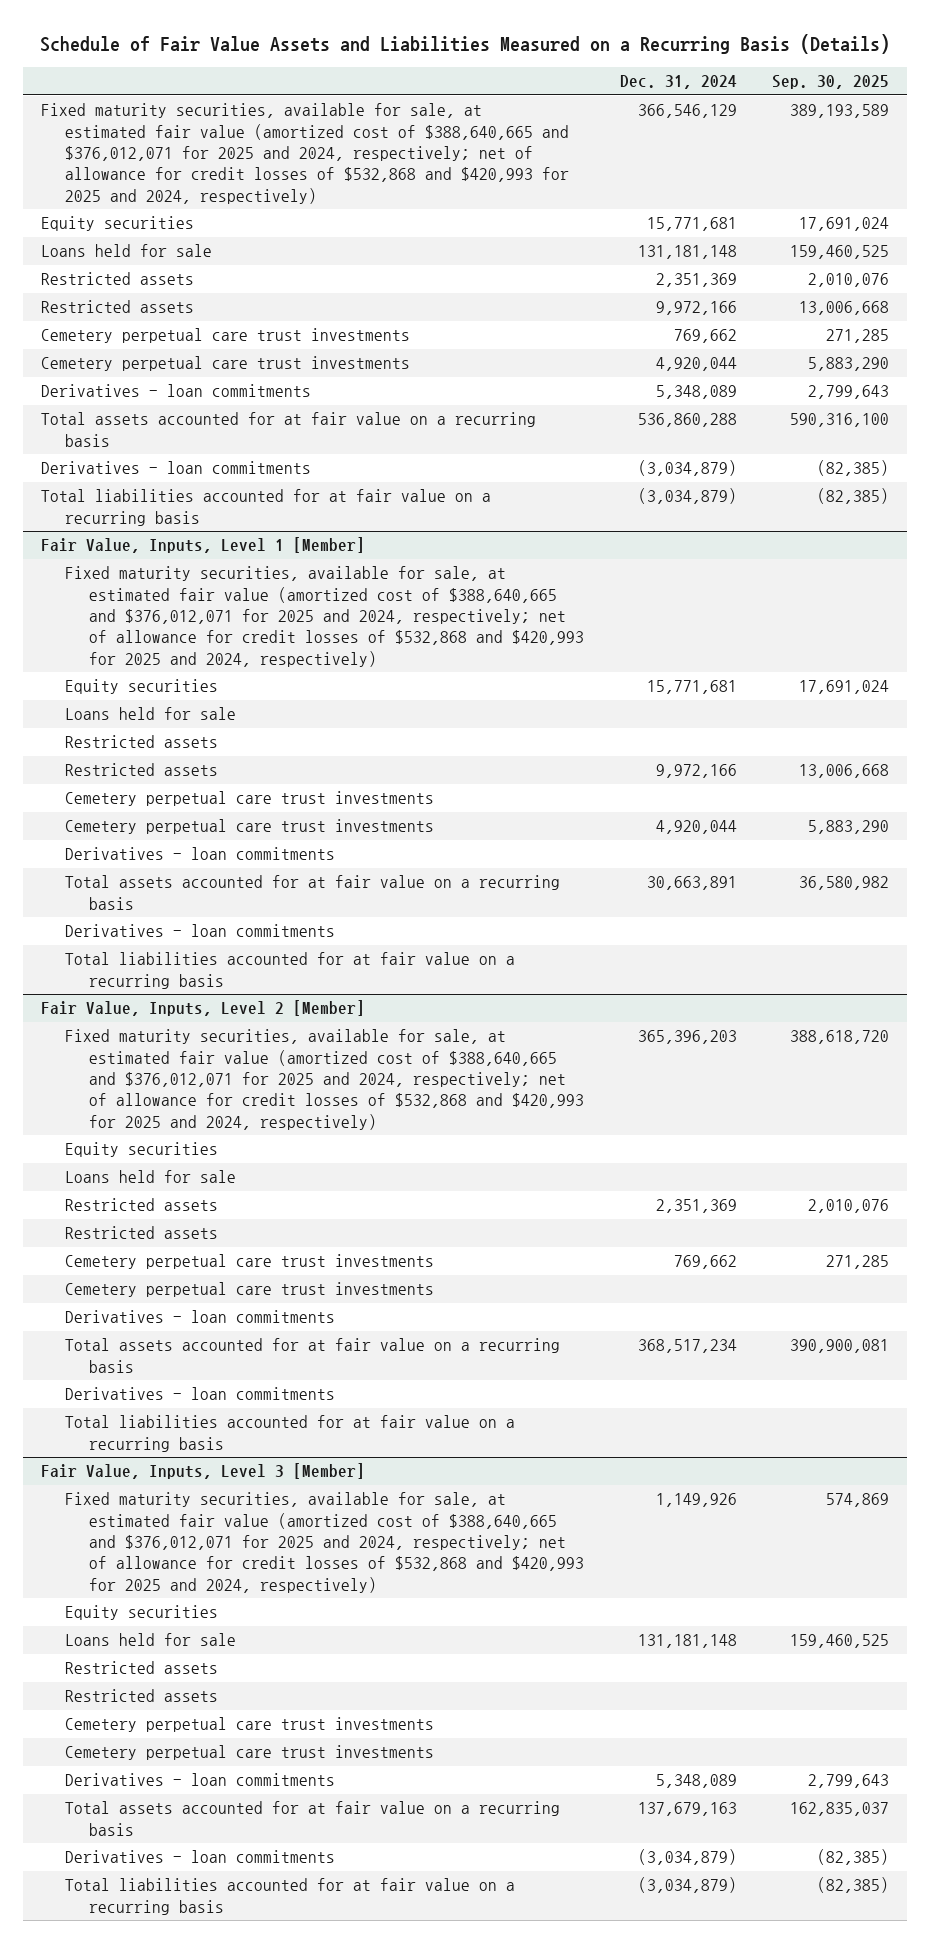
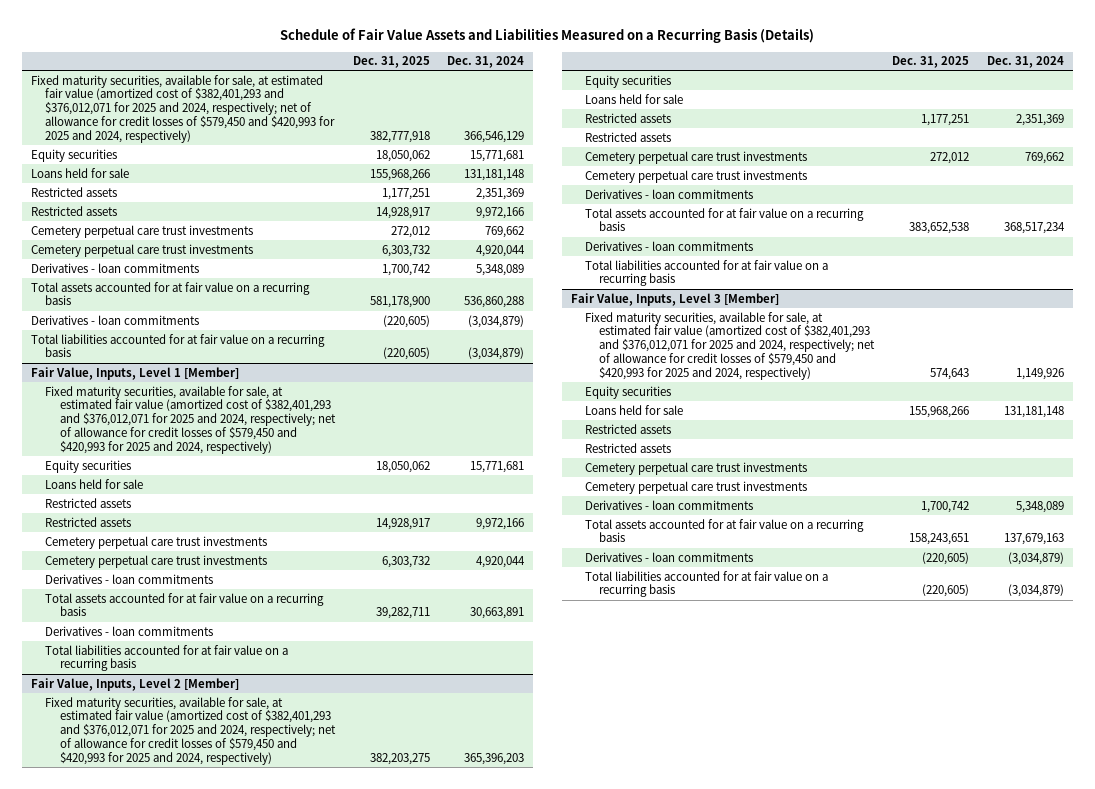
- | Dec. 31, 2024 | Sep. 30, 2025
+ | Dec. 31, 2025 | Dec. 31, 2024
- Fixed maturity securities, available for sale, at estimated fair value (amortized cost of $388,640,665 and $376,012,071 for 2025 and 2024, respectively; net of allowance for credit losses of $532,868 and $420,993 for 2025 and 2024, respectively) | 366,546,129 | 389,193,589
+ Fixed maturity securities, available for sale, at estimated fair value (amortized cost of $382,401,293 and $376,012,071 for 2025 and 2024, respectively; net of allowance for credit losses of $579,450 and $420,993 for 2025 and 2024, respectively) | 382,777,918 | 366,546,129
@ Fair Value, Inputs, Level 1 [Member]
- Fixed maturity securities, available for sale, at estimated fair value (amortized cost of $388,640,665 and $376,012,071 for 2025 and 2024, respectively; net of allowance for credit losses of $532,868 and $420,993 for 2025 and 2024, respectively)
+ Fixed maturity securities, available for sale, at estimated fair value (amortized cost of $382,401,293 and $376,012,071 for 2025 and 2024, respectively; net of allowance for credit losses of $579,450 and $420,993 for 2025 and 2024, respectively)
@ Fair Value, Inputs, Level 2 [Member]
- Fixed maturity securities, available for sale, at estimated fair value (amortized cost of $388,640,665 and $376,012,071 for 2025 and 2024, respectively; net of allowance for credit losses of $532,868 and $420,993 for 2025 and 2024, respectively) | 365,396,203 | 388,618,720
+ Fixed maturity securities, available for sale, at estimated fair value (amortized cost of $382,401,293 and $376,012,071 for 2025 and 2024, respectively; net of allowance for credit losses of $579,450 and $420,993 for 2025 and 2024, respectively) | 382,203,275 | 365,396,203
@ Fair Value, Inputs, Level 3 [Member]
- Fixed maturity securities, available for sale, at estimated fair value (amortized cost of $388,640,665 and $376,012,071 for 2025 and 2024, respectively; net of allowance for credit losses of $532,868 and $420,993 for 2025 and 2024, respectively) | 1,149,926 | 574,869
+ Fixed maturity securities, available for sale, at estimated fair value (amortized cost of $382,401,293 and $376,012,071 for 2025 and 2024, respectively; net of allowance for credit losses of $579,450 and $420,993 for 2025 and 2024, respectively) | 574,643 | 1,149,926

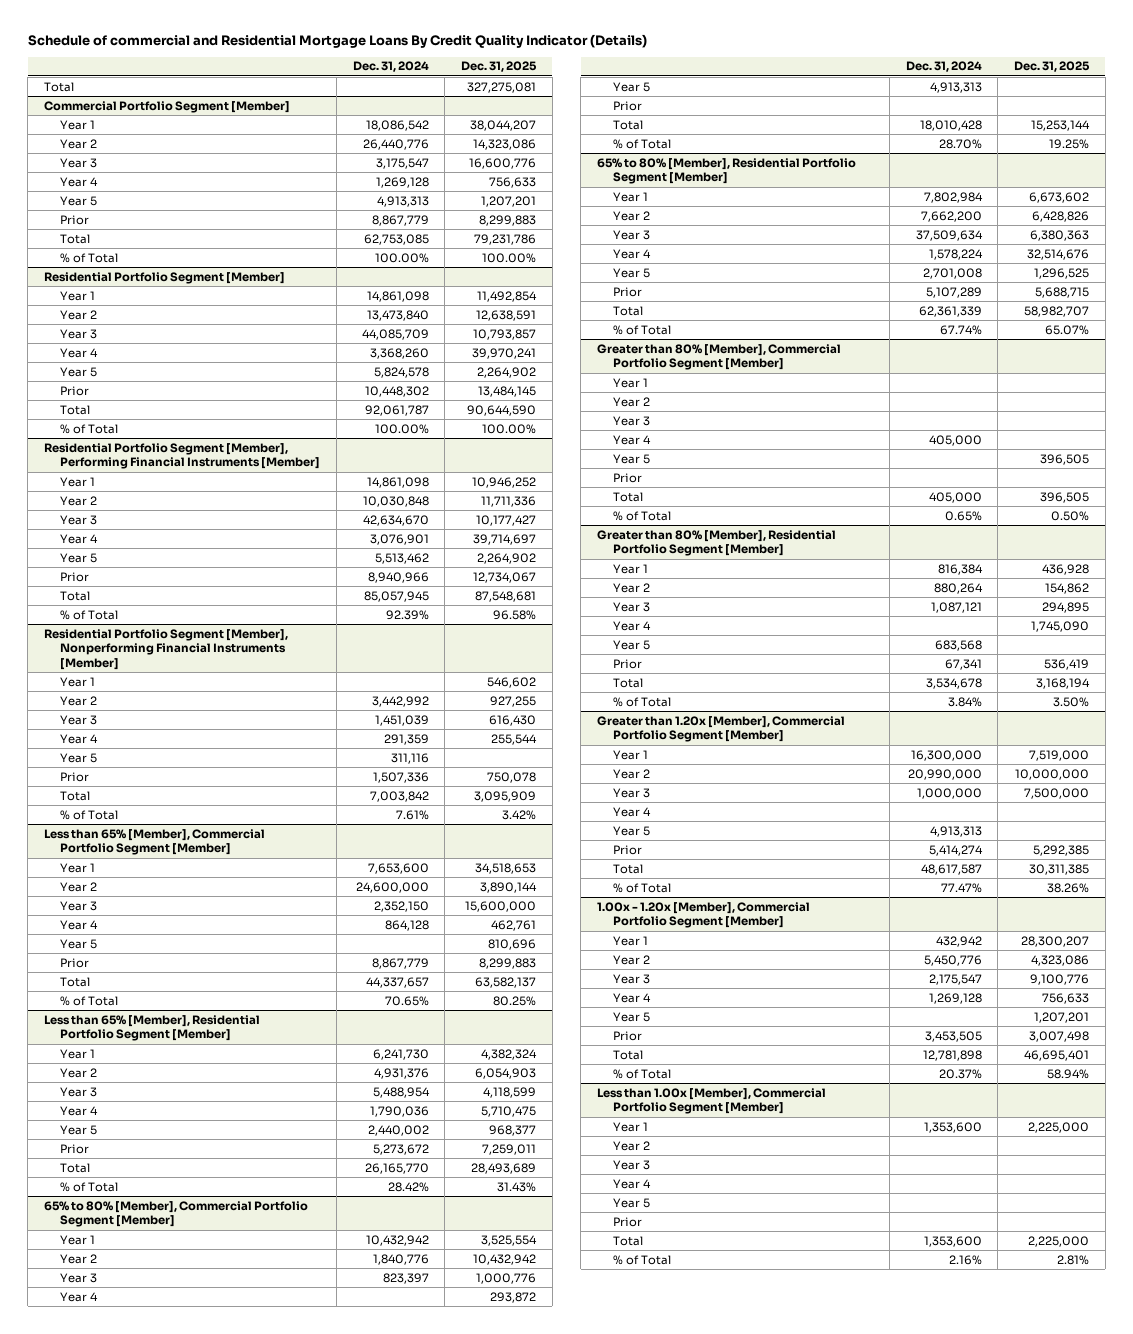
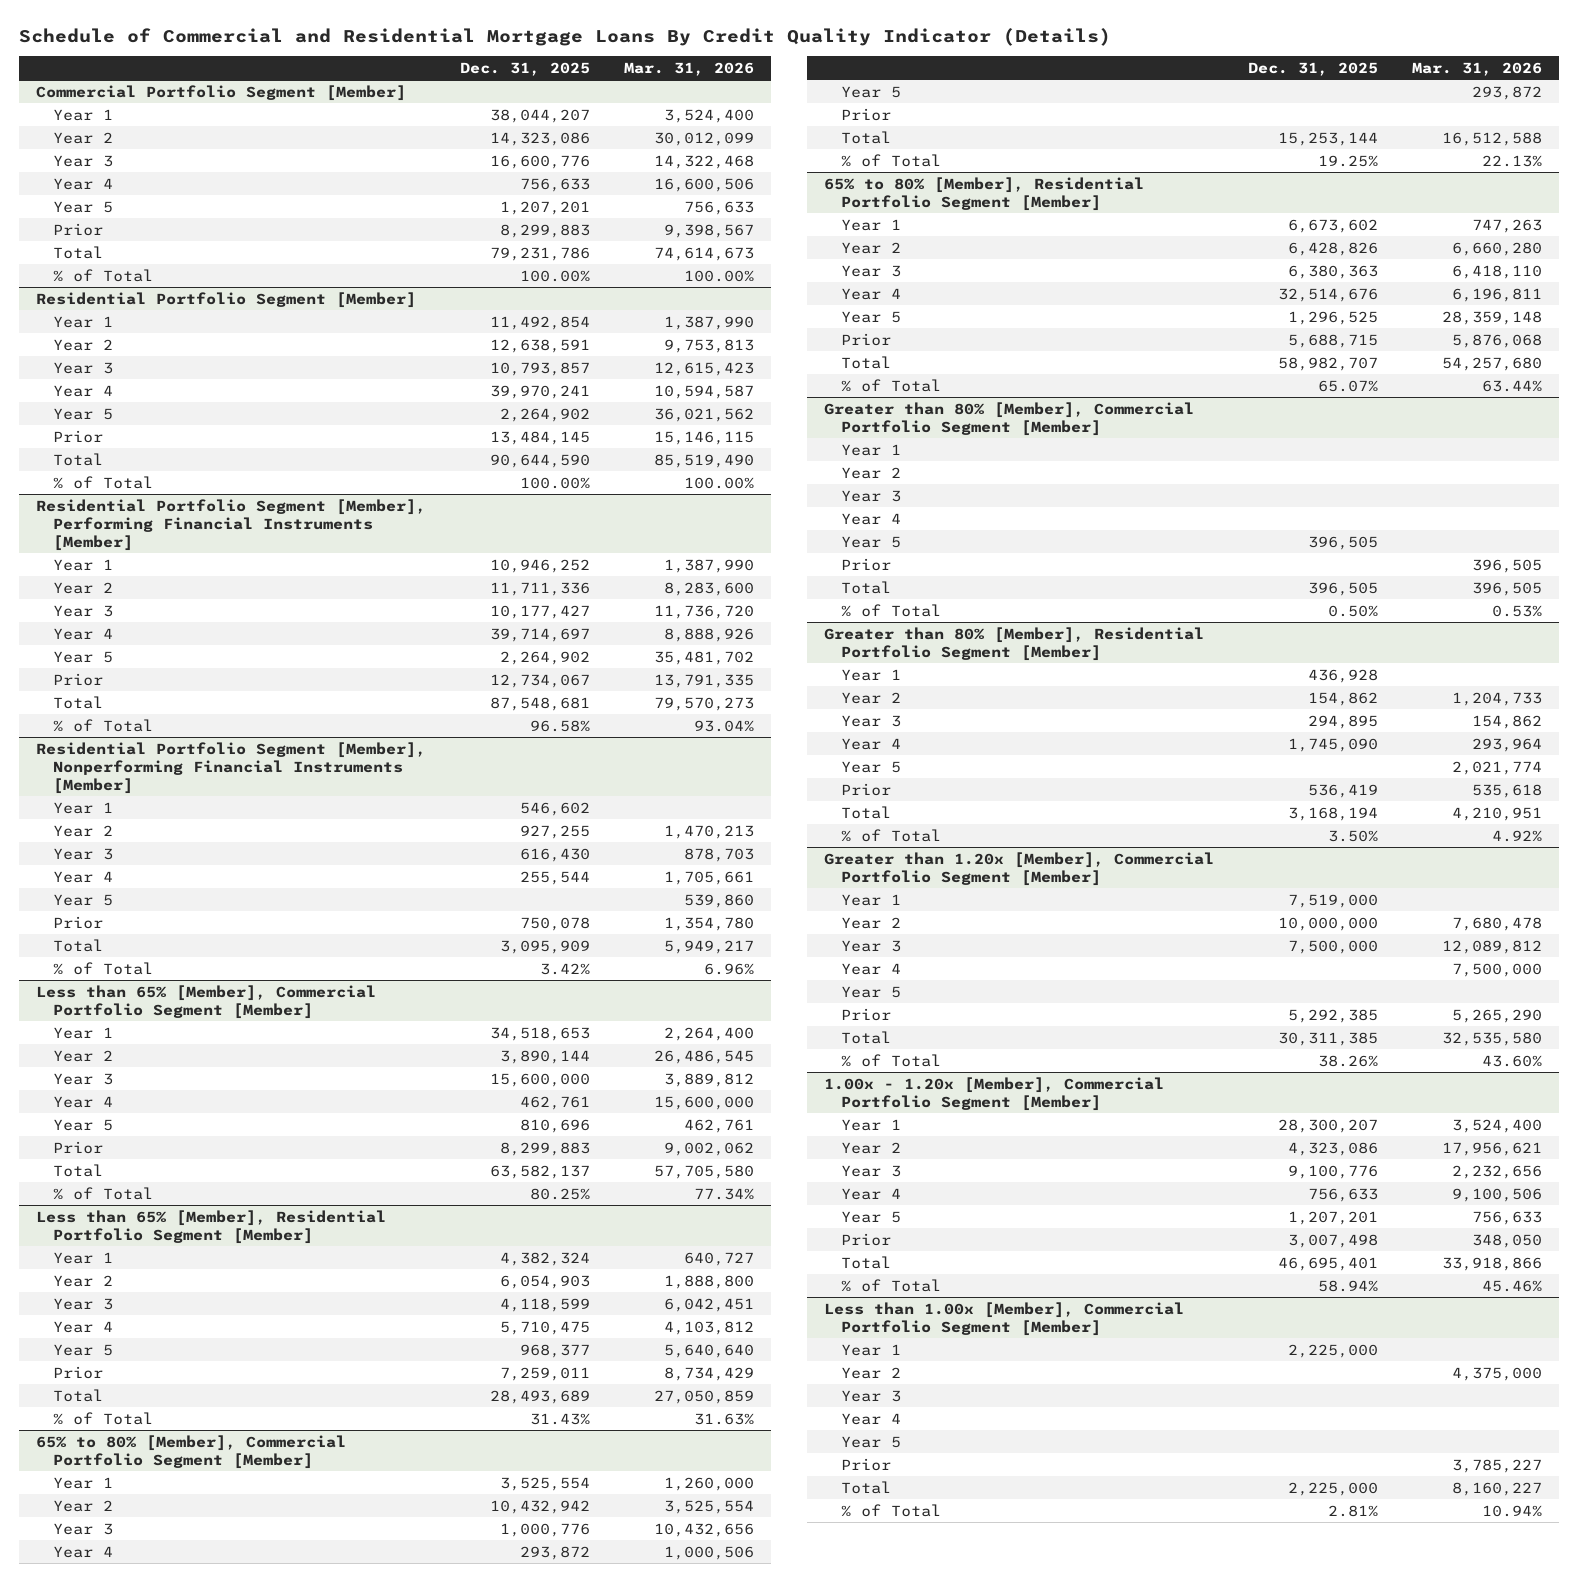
- Schedule of commercial and Residential Mortgage Loans By Credit Quality Indicator (Details)
+ Schedule of Commercial and Residential Mortgage Loans By Credit Quality Indicator (Details)
- | Dec. 31, 2024 | Dec. 31, 2025
+ | Dec. 31, 2025 | Mar. 31, 2026
- Total | | 327,275,081

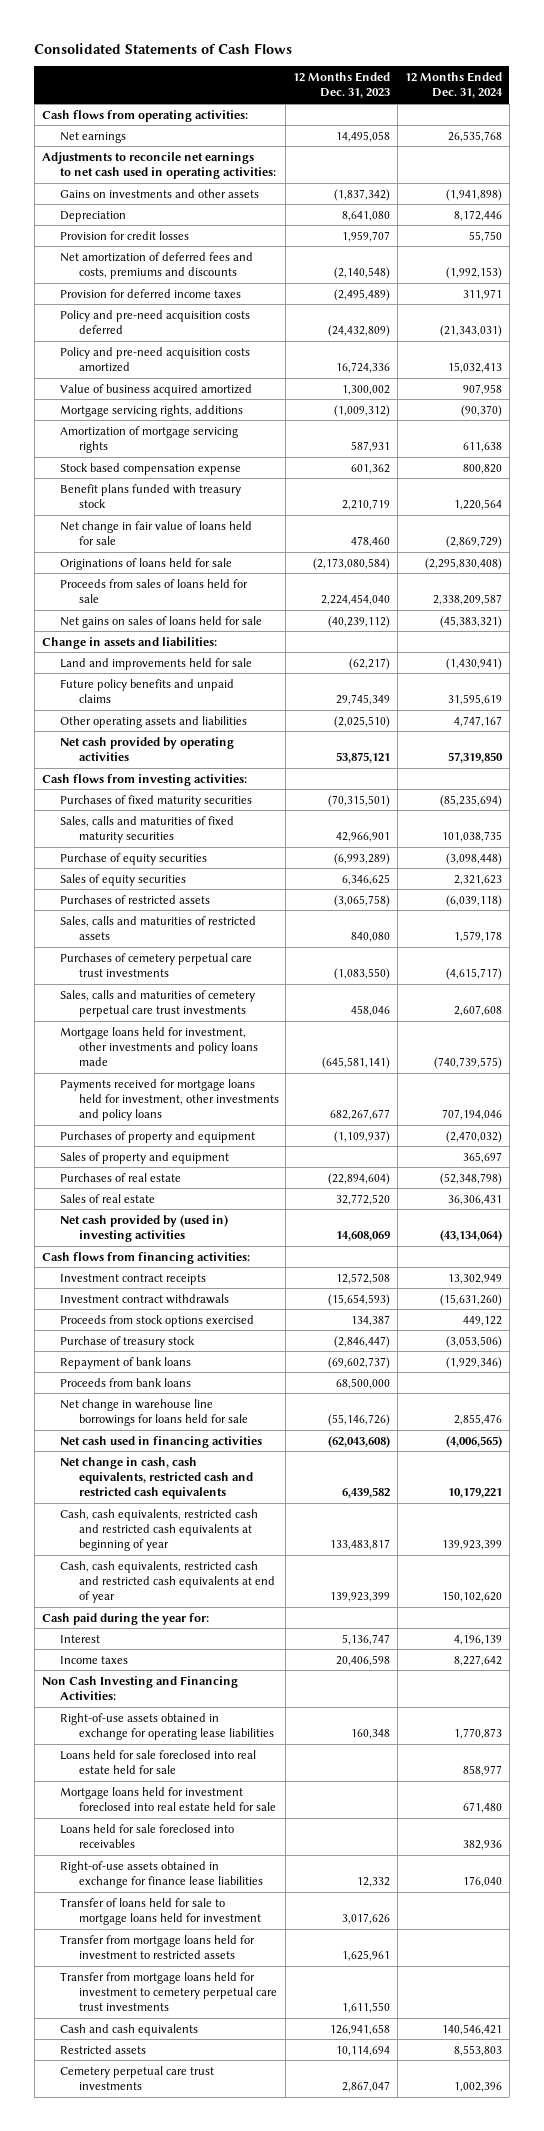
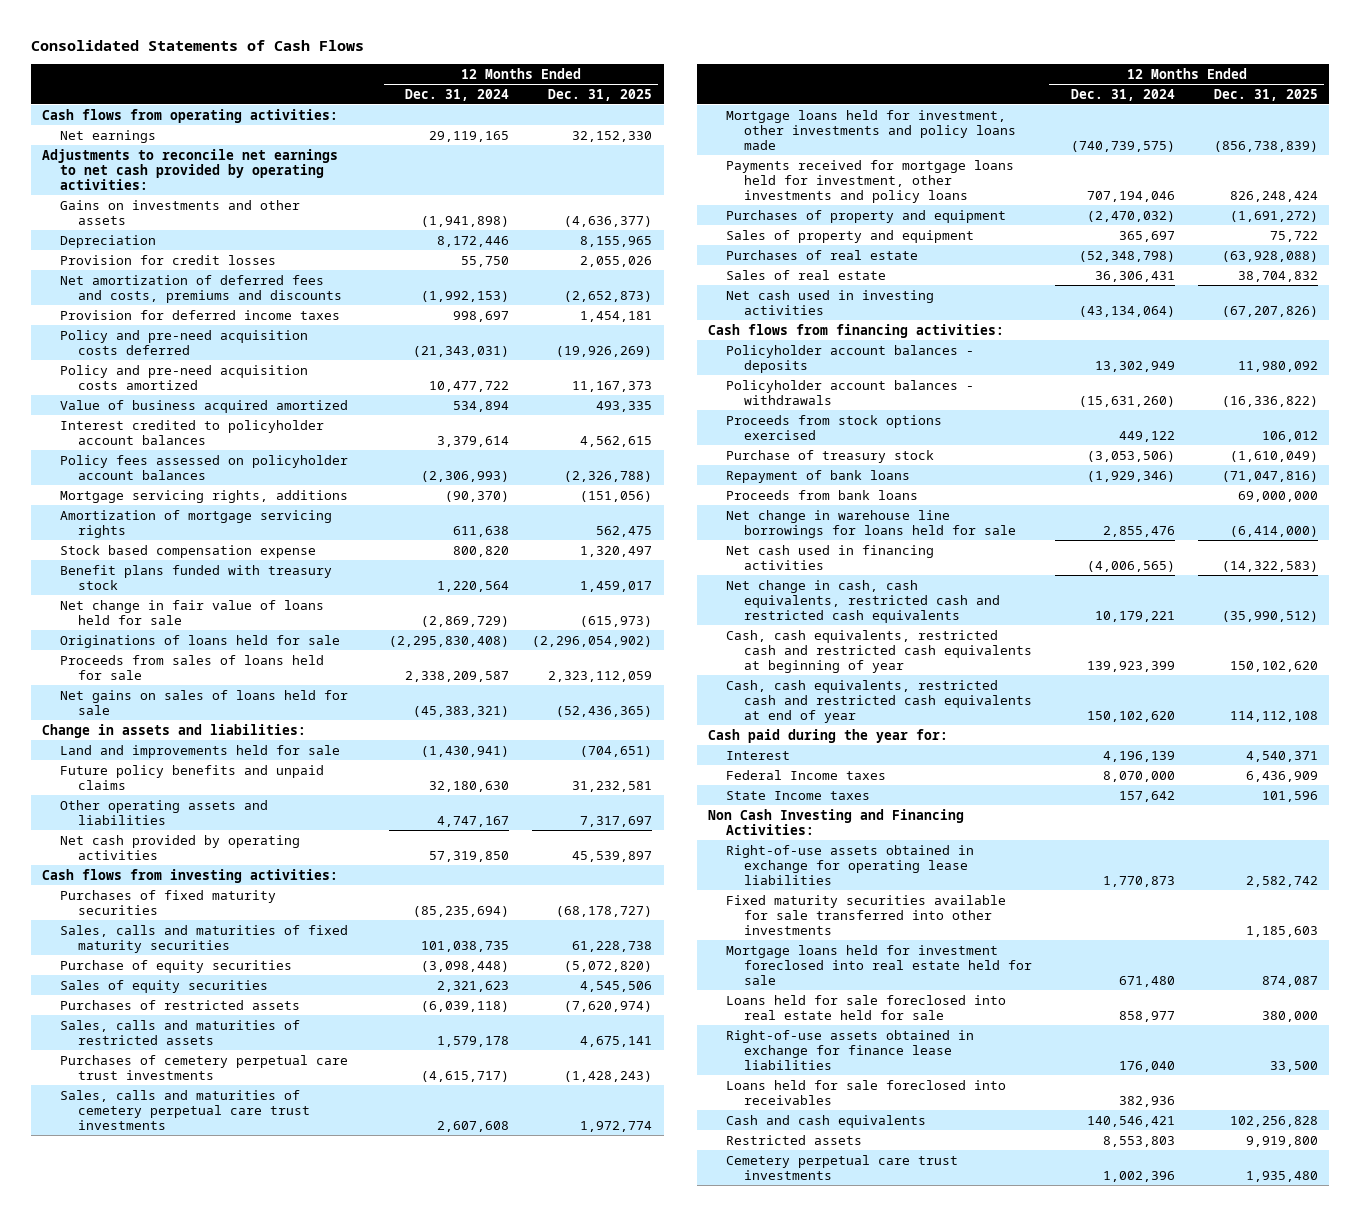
- | 12 Months Ended Dec. 31, 2023 | 12 Months Ended Dec. 31, 2024
+ | 12 Months Ended Dec. 31, 2024 | 12 Months Ended Dec. 31, 2025
- Net earnings | 14,495,058 | 26,535,768
- Adjustments to reconcile net earnings to net cash used in operating activities:
+ Net earnings | 29,119,165 | 32,152,330
+ Adjustments to reconcile net earnings to net cash provided by operating activities:
- Provision for deferred income taxes | (2,495,489) | 311,971
+ Provision for deferred income taxes | 998,697 | 1,454,181
- Policy and pre-need acquisition costs amortized | 16,724,336 | 15,032,413
- Value of business acquired amortized | 1,300,002 | 907,958
+ Policy and pre-need acquisition costs amortized | 10,477,722 | 11,167,373
+ Value of business acquired amortized | 534,894 | 493,335
+ Interest credited to policyholder account balances | 3,379,614 | 4,562,615
+ Policy fees assessed on policyholder account balances | (2,306,993) | (2,326,788)
- Future policy benefits and unpaid claims | 29,745,349 | 31,595,619
+ Future policy benefits and unpaid claims | 32,180,630 | 31,232,581
- Net cash provided by (used in) investing activities | 14,608,069 | (43,134,064)
+ Net cash used in investing activities | (43,134,064) | (67,207,826)
- Investment contract receipts | 12,572,508 | 13,302,949
- Investment contract withdrawals | (15,654,593) | (15,631,260)
+ Policyholder account balances - deposits | 13,302,949 | 11,980,092
+ Policyholder account balances - withdrawals | (15,631,260) | (16,336,822)
- Income taxes | 20,406,598 | 8,227,642
+ Federal Income taxes | 8,070,000 | 6,436,909
+ State Income taxes | 157,642 | 101,596
+ Fixed maturity securities available for sale transferred into other investments | | 1,185,603
moved down: Loans held for sale foreclosed into real estate held for sale | 858,977 | 380,000
- Transfer of loans held for sale to mortgage loans held for investment | 3,017,626 |
- Transfer from mortgage loans held for investment to restricted assets | 1,625,961 |
- Transfer from mortgage loans held for investment to cemetery perpetual care trust investments | 1,611,550 |
moved down: Loans held for sale foreclosed into receivables | 382,936 |

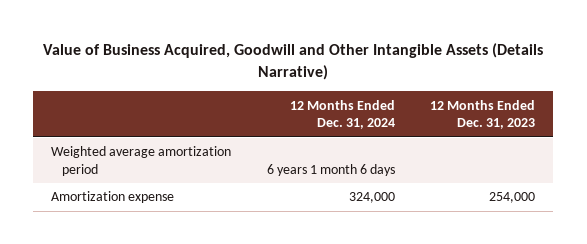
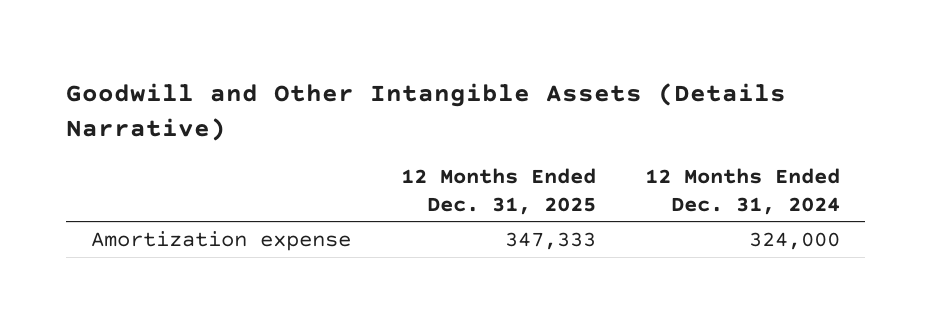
- Value of Business Acquired, Goodwill and Other Intangible Assets (Details Narrative)
+ Goodwill and Other Intangible Assets (Details Narrative)
- | 12 Months Ended Dec. 31, 2024 | 12 Months Ended Dec. 31, 2023
+ | 12 Months Ended Dec. 31, 2025 | 12 Months Ended Dec. 31, 2024
- Weighted average amortization period | 6 years 1 month 6 days |

